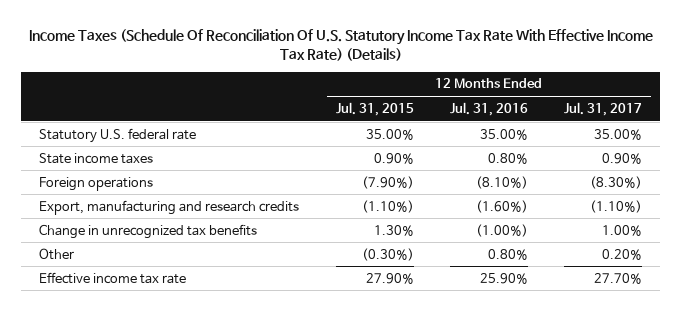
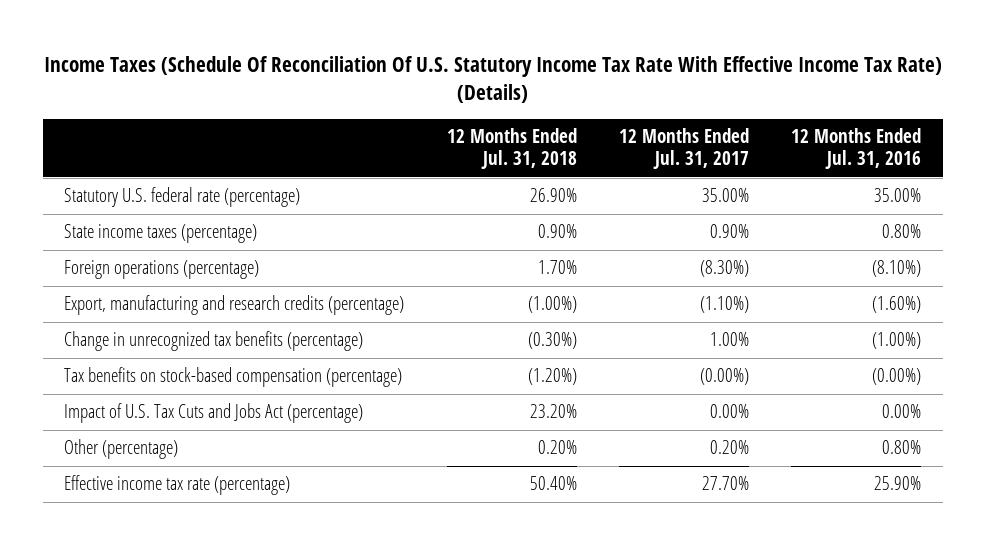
- | 12 Months Ended Jul. 31, 2015 | 12 Months Ended Jul. 31, 2016 | 12 Months Ended Jul. 31, 2017
+ | 12 Months Ended Jul. 31, 2018 | 12 Months Ended Jul. 31, 2017 | 12 Months Ended Jul. 31, 2016
- Statutory U.S. federal rate | 35.00% | 35.00% | 35.00%
- State income taxes | 0.90% | 0.80% | 0.90%
- Foreign operations | (7.90%) | (8.10%) | (8.30%)
- Export, manufacturing and research credits | (1.10%) | (1.60%) | (1.10%)
- Change in unrecognized tax benefits | 1.30% | (1.00%) | 1.00%
- Other | (0.30%) | 0.80% | 0.20%
- Effective income tax rate | 27.90% | 25.90% | 27.70%
+ Statutory U.S. federal rate (percentage) | 26.90% | 35.00% | 35.00%
+ State income taxes (percentage) | 0.90% | 0.90% | 0.80%
+ Foreign operations (percentage) | 1.70% | (8.30%) | (8.10%)
+ Export, manufacturing and research credits (percentage) | (1.00%) | (1.10%) | (1.60%)
+ Change in unrecognized tax benefits (percentage) | (0.30%) | 1.00% | (1.00%)
+ Tax benefits on stock-based compensation (percentage) | (1.20%) | (0.00%) | (0.00%)
+ Impact of U.S. Tax Cuts and Jobs Act (percentage) | 23.20% | 0.00% | 0.00%
+ Other (percentage) | 0.20% | 0.20% | 0.80%
+ Effective income tax rate (percentage) | 50.40% | 27.70% | 25.90%

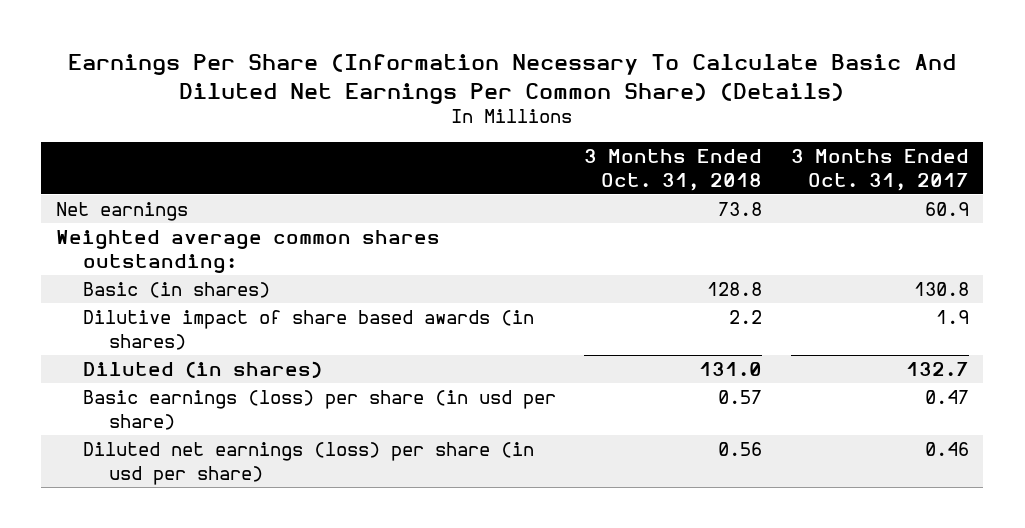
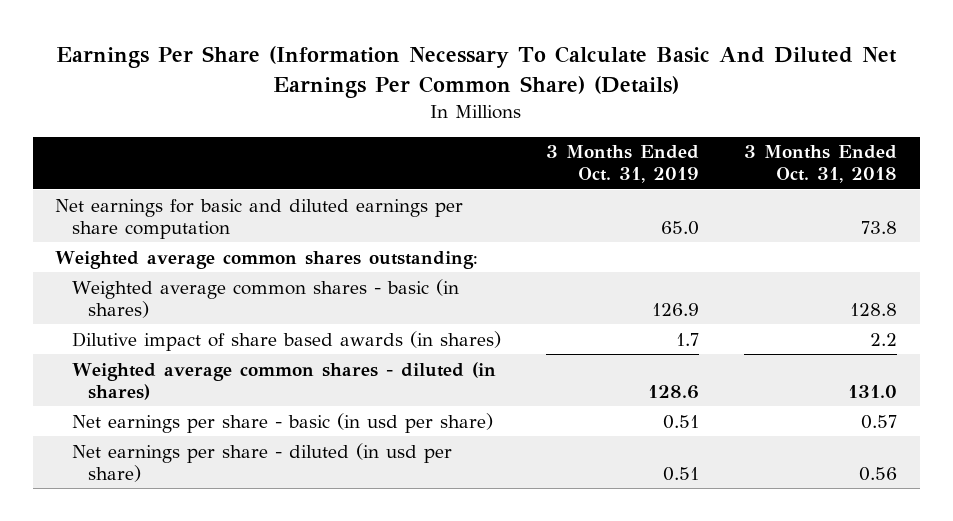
- | 3 Months Ended Oct. 31, 2018 | 3 Months Ended Oct. 31, 2017
+ | 3 Months Ended Oct. 31, 2019 | 3 Months Ended Oct. 31, 2018
- Net earnings | 73.8 | 60.9
+ Net earnings for basic and diluted earnings per share computation | 65.0 | 73.8
- Basic (in shares) | 128.8 | 130.8
+ Weighted average common shares - basic (in shares) | 126.9 | 128.8
- Diluted (in shares) | 131.0 | 132.7
- Basic earnings (loss) per share (in usd per share) | 0.57 | 0.47
- Diluted net earnings (loss) per share (in usd per share) | 0.56 | 0.46
+ Weighted average common shares - diluted (in shares) | 128.6 | 131.0
+ Net earnings per share - basic (in usd per share) | 0.51 | 0.57
+ Net earnings per share - diluted (in usd per share) | 0.51 | 0.56

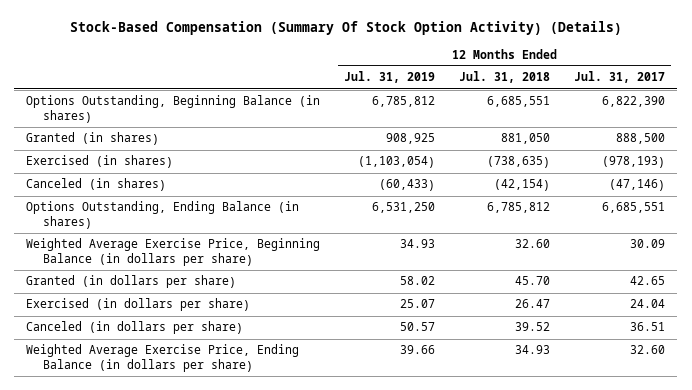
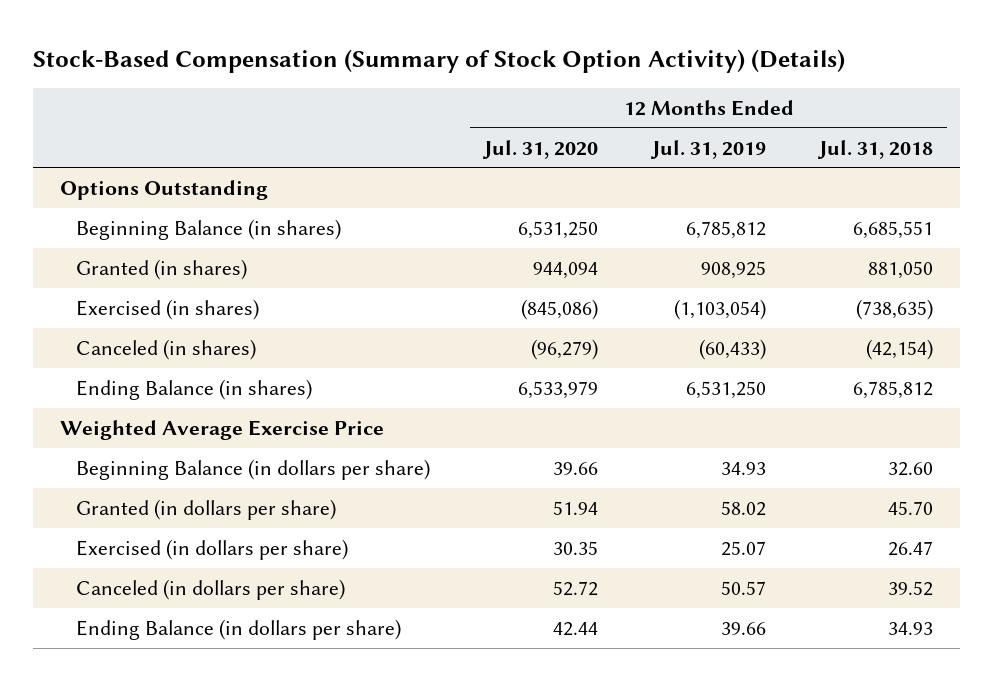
- Stock-Based Compensation (Summary Of Stock Option Activity) (Details)
+ Stock-Based Compensation (Summary of Stock Option Activity) (Details)
- | 12 Months Ended Jul. 31, 2019 | 12 Months Ended Jul. 31, 2018 | 12 Months Ended Jul. 31, 2017
+ | 12 Months Ended Jul. 31, 2020 | 12 Months Ended Jul. 31, 2019 | 12 Months Ended Jul. 31, 2018
- Options Outstanding, Beginning Balance (in shares) | 6,785,812 | 6,685,551 | 6,822,390
+ Options Outstanding
+ Beginning Balance (in shares) | 6,531,250 | 6,785,812 | 6,685,551
- Options Outstanding, Ending Balance (in shares) | 6,531,250 | 6,785,812 | 6,685,551
- Weighted Average Exercise Price, Beginning Balance (in dollars per share) | 34.93 | 32.60 | 30.09
+ Ending Balance (in shares) | 6,533,979 | 6,531,250 | 6,785,812
+ Weighted Average Exercise Price
+ Beginning Balance (in dollars per share) | 39.66 | 34.93 | 32.60
- Weighted Average Exercise Price, Ending Balance (in dollars per share) | 39.66 | 34.93 | 32.60
+ Ending Balance (in dollars per share) | 42.44 | 39.66 | 34.93

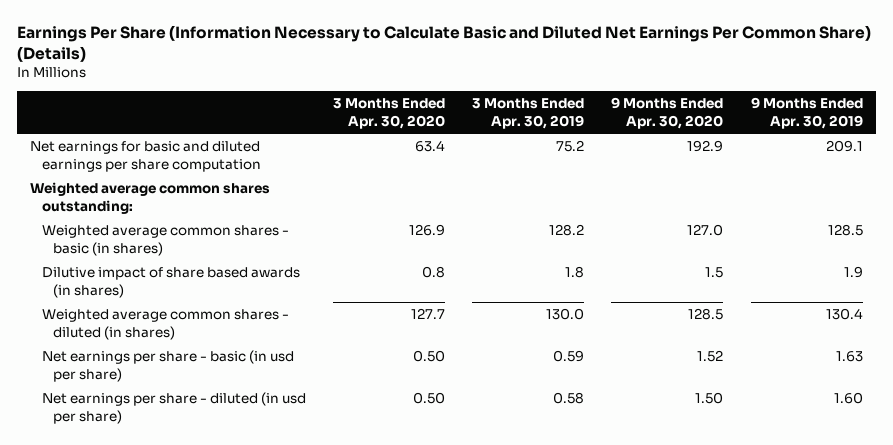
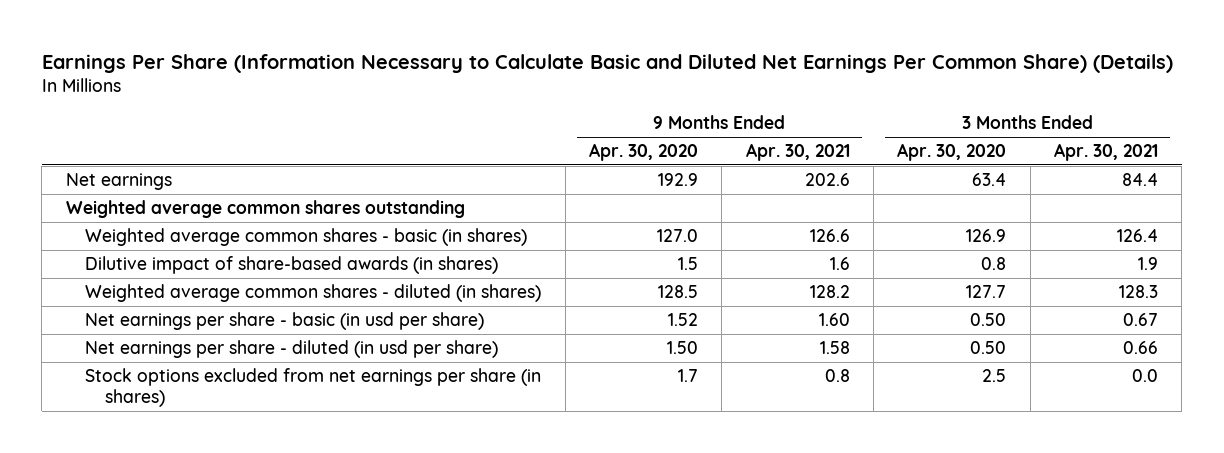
- | 3 Months Ended Apr. 30, 2020 | 3 Months Ended Apr. 30, 2019 | 9 Months Ended Apr. 30, 2020 | 9 Months Ended Apr. 30, 2019
+ | 9 Months Ended Apr. 30, 2020 | 9 Months Ended Apr. 30, 2021 | 3 Months Ended Apr. 30, 2020 | 3 Months Ended Apr. 30, 2021
- Net earnings for basic and diluted earnings per share computation | 63.4 | 75.2 | 192.9 | 209.1
- Weighted average common shares outstanding:
+ Net earnings | 192.9 | 202.6 | 63.4 | 84.4
+ Weighted average common shares outstanding
- Dilutive impact of share based awards (in shares) | 0.8 | 1.8 | 1.5 | 1.9
+ Dilutive impact of share-based awards (in shares) | 1.5 | 1.6 | 0.8 | 1.9
+ Stock options excluded from net earnings per share (in shares) | 1.7 | 0.8 | 2.5 | 0.0

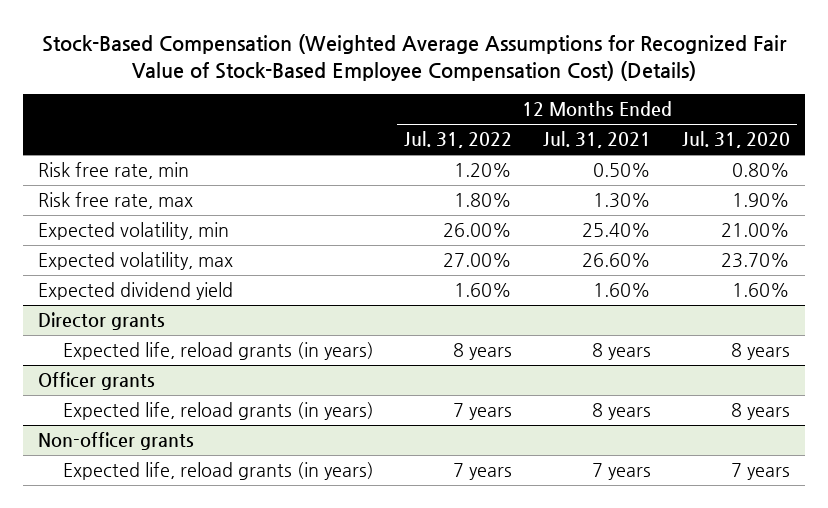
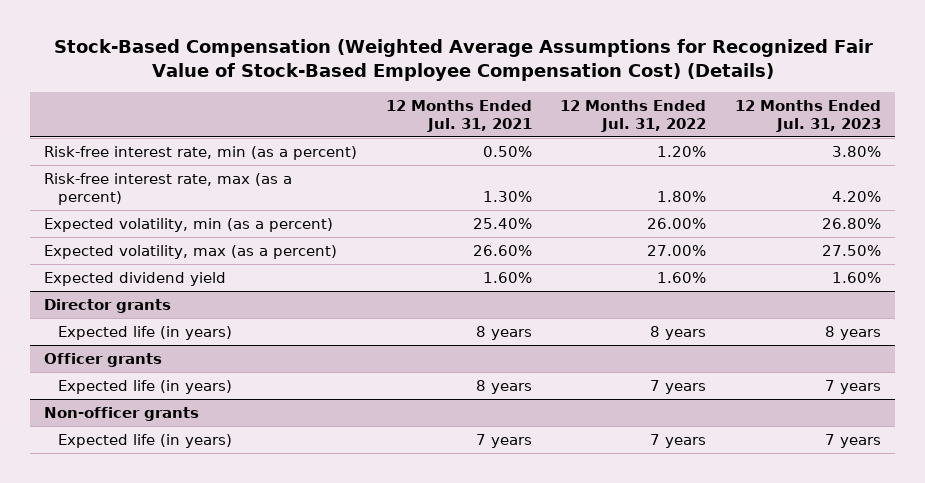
- | 12 Months Ended Jul. 31, 2022 | 12 Months Ended Jul. 31, 2021 | 12 Months Ended Jul. 31, 2020
+ | 12 Months Ended Jul. 31, 2021 | 12 Months Ended Jul. 31, 2022 | 12 Months Ended Jul. 31, 2023
- Risk free rate, min | 1.20% | 0.50% | 0.80%
- Risk free rate, max | 1.80% | 1.30% | 1.90%
- Expected volatility, min | 26.00% | 25.40% | 21.00%
- Expected volatility, max | 27.00% | 26.60% | 23.70%
+ Risk-free interest rate, min (as a percent) | 0.50% | 1.20% | 3.80%
+ Risk-free interest rate, max (as a percent) | 1.30% | 1.80% | 4.20%
+ Expected volatility, min (as a percent) | 25.40% | 26.00% | 26.80%
+ Expected volatility, max (as a percent) | 26.60% | 27.00% | 27.50%
@ Director grants
- Expected life, reload grants (in years) | 8 years | 8 years | 8 years
+ Expected life (in years) | 8 years | 8 years | 8 years
@ Officer grants
- Expected life, reload grants (in years) | 7 years | 8 years | 8 years
+ Expected life (in years) | 8 years | 7 years | 7 years
@ Non-officer grants
- Expected life, reload grants (in years) | 7 years | 7 years | 7 years
+ Expected life (in years) | 7 years | 7 years | 7 years

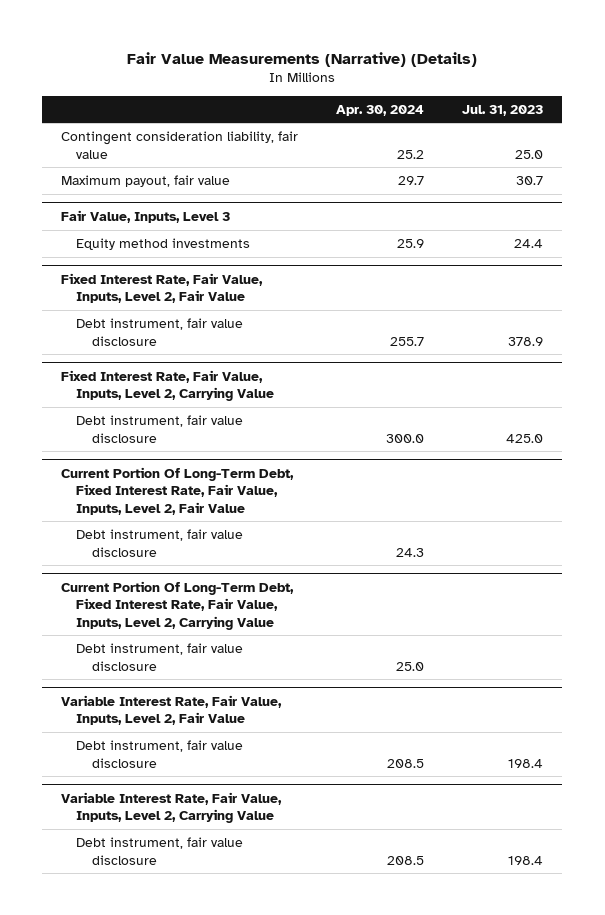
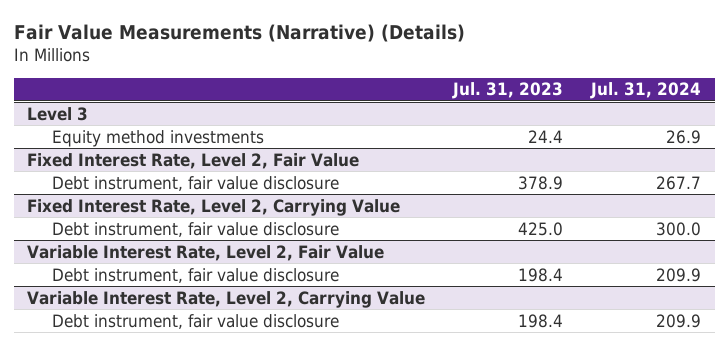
- | Apr. 30, 2024 | Jul. 31, 2023
+ | Jul. 31, 2023 | Jul. 31, 2024
- Contingent consideration liability, fair value | 25.2 | 25.0
- Maximum payout, fair value | 29.7 | 30.7
- Fair Value, Inputs, Level 3
+ Level 3
- Fixed Interest Rate, Fair Value, Inputs, Level 2, Fair Value
+ Fixed Interest Rate, Level 2, Fair Value
- Fixed Interest Rate, Fair Value, Inputs, Level 2, Carrying Value
+ Fixed Interest Rate, Level 2, Carrying Value
- Current Portion Of Long-Term Debt, Fixed Interest Rate, Fair Value, Inputs, Level 2, Fair Value
- Debt instrument, fair value disclosure | 24.3 |
- Current Portion Of Long-Term Debt, Fixed Interest Rate, Fair Value, Inputs, Level 2, Carrying Value
- Debt instrument, fair value disclosure | 25.0 |
- Variable Interest Rate, Fair Value, Inputs, Level 2, Fair Value
+ Variable Interest Rate, Level 2, Fair Value
- Variable Interest Rate, Fair Value, Inputs, Level 2, Carrying Value
+ Variable Interest Rate, Level 2, Carrying Value

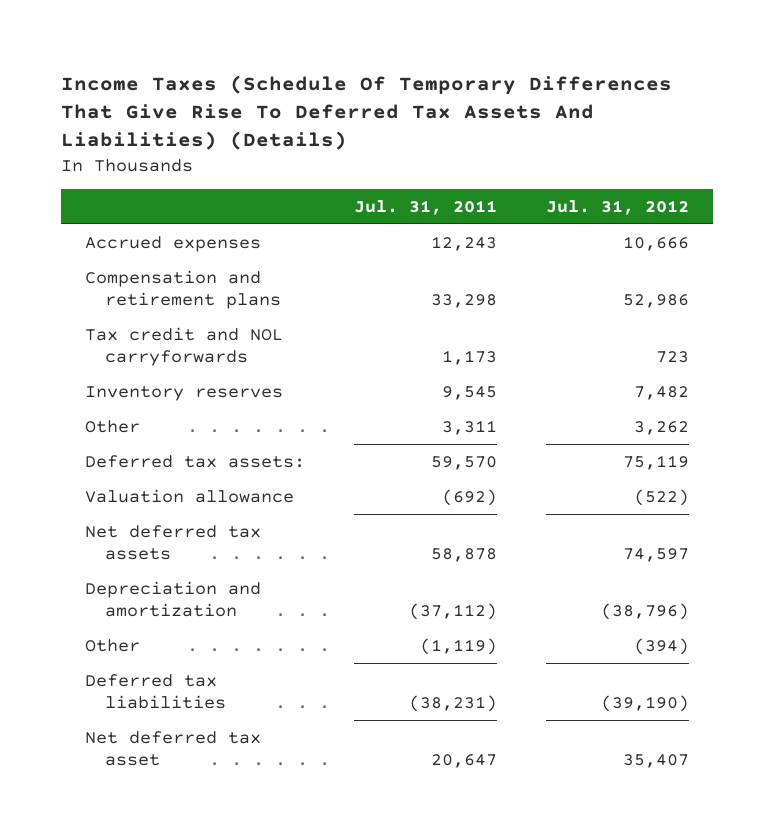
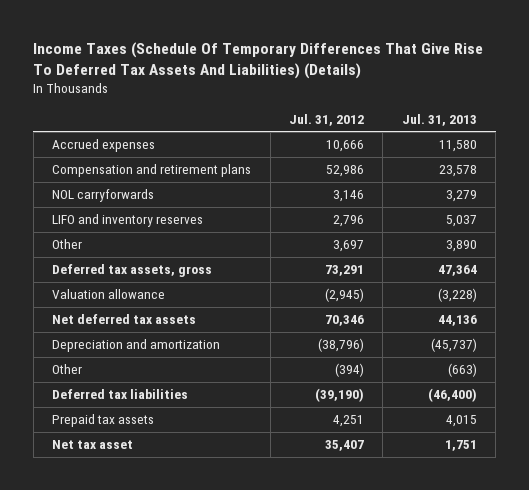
- | Jul. 31, 2011 | Jul. 31, 2012
+ | Jul. 31, 2012 | Jul. 31, 2013
- Tax credit and NOL carryforwards | 1,173 | 723
- Inventory reserves | 9,545 | 7,482
- Other | 3,311 | 3,262
- Deferred tax assets: | 59,570 | 75,119
- Valuation allowance | (692) | (522)
- Net deferred tax assets | 58,878 | 74,597
+ NOL carryforwards | 3,146 | 3,279
+ LIFO and inventory reserves | 2,796 | 5,037
+ Other | 3,697 | 3,890
+ Deferred tax assets, gross | 73,291 | 47,364
+ Valuation allowance | (2,945) | (3,228)
+ Net deferred tax assets | 70,346 | 44,136
- Net deferred tax asset | 20,647 | 35,407
+ Prepaid tax assets | 4,251 | 4,015
+ Net tax asset | 35,407 | 1,751

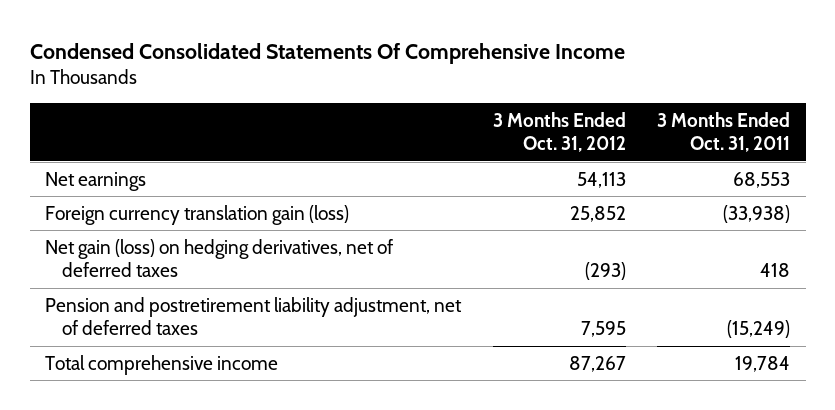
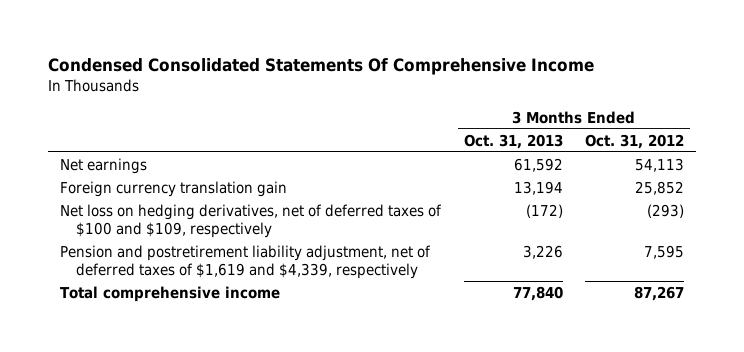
- | 3 Months Ended Oct. 31, 2012 | 3 Months Ended Oct. 31, 2011
+ | 3 Months Ended Oct. 31, 2013 | 3 Months Ended Oct. 31, 2012
- Foreign currency translation gain (loss) | 25,852 | (33,938)
- Net gain (loss) on hedging derivatives, net of deferred taxes | (293) | 418
- Pension and postretirement liability adjustment, net of deferred taxes | 7,595 | (15,249)
+ Foreign currency translation gain | 13,194 | 25,852
+ Net loss on hedging derivatives, net of deferred taxes of $100 and $109, respectively | (172) | (293)
+ Pension and postretirement liability adjustment, net of deferred taxes of $1,619 and $4,339, respectively | 3,226 | 7,595

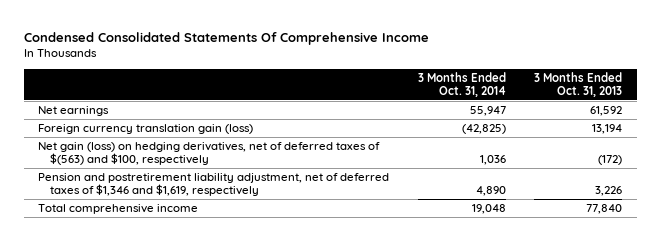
- | 3 Months Ended Oct. 31, 2013 | 3 Months Ended Oct. 31, 2012
+ | 3 Months Ended Oct. 31, 2014 | 3 Months Ended Oct. 31, 2013
- Foreign currency translation gain | 13,194 | 25,852
- Net loss on hedging derivatives, net of deferred taxes of $100 and $109, respectively | (172) | (293)
- Pension and postretirement liability adjustment, net of deferred taxes of $1,619 and $4,339, respectively | 3,226 | 7,595
+ Foreign currency translation gain (loss) | (42,825) | 13,194
+ Net gain (loss) on hedging derivatives, net of deferred taxes of $(563) and $100, respectively | 1,036 | (172)
+ Pension and postretirement liability adjustment, net of deferred taxes of $1,346 and $1,619, respectively | 4,890 | 3,226

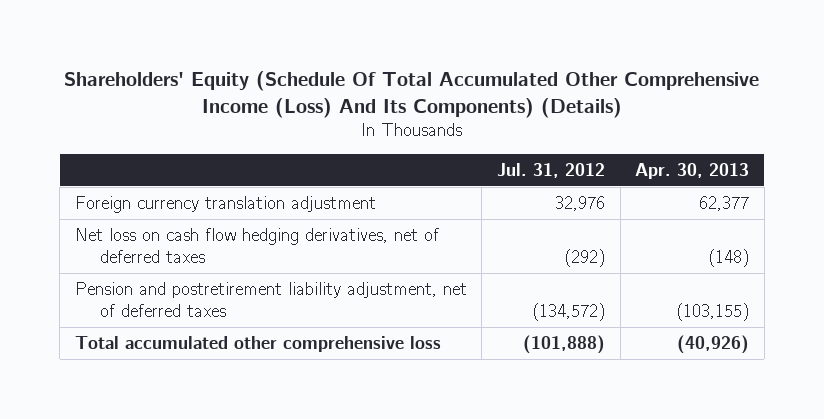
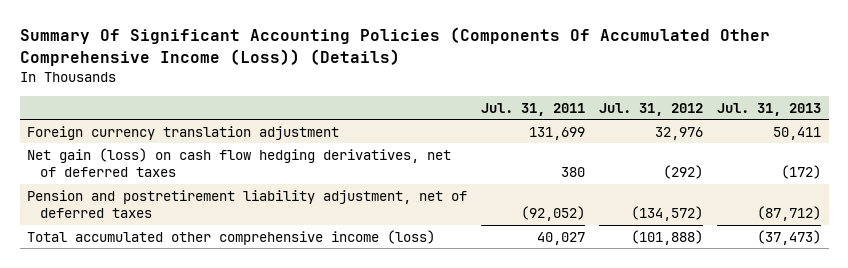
- Shareholders' Equity (Schedule Of Total Accumulated Other Comprehensive Income (Loss) And Its Components) (Details)
+ Summary Of Significant Accounting Policies (Components Of Accumulated Other Comprehensive Income (Loss)) (Details)
- | Jul. 31, 2012 | Apr. 30, 2013
+ | Jul. 31, 2011 | Jul. 31, 2012 | Jul. 31, 2013
- Net loss on cash flow hedging derivatives, net of deferred taxes | (292) | (148)
+ Net gain (loss) on cash flow hedging derivatives, net of deferred taxes | 380 | (292) | (172)
- Total accumulated other comprehensive loss | (101,888) | (40,926)
+ Total accumulated other comprehensive income (loss) | 40,027 | (101,888) | (37,473)

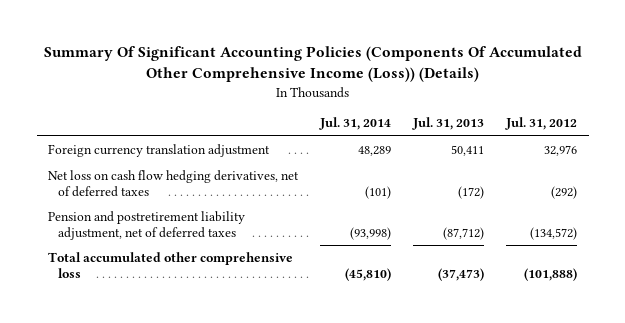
- | Jul. 31, 2011 | Jul. 31, 2012 | Jul. 31, 2013
+ | Jul. 31, 2014 | Jul. 31, 2013 | Jul. 31, 2012
- Net gain (loss) on cash flow hedging derivatives, net of deferred taxes | 380 | (292) | (172)
+ Net loss on cash flow hedging derivatives, net of deferred taxes | (101) | (172) | (292)
- Total accumulated other comprehensive income (loss) | 40,027 | (101,888) | (37,473)
+ Total accumulated other comprehensive loss | (45,810) | (37,473) | (101,888)

